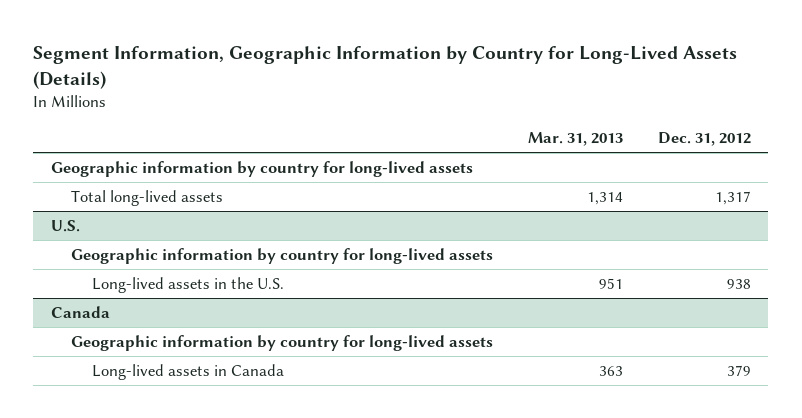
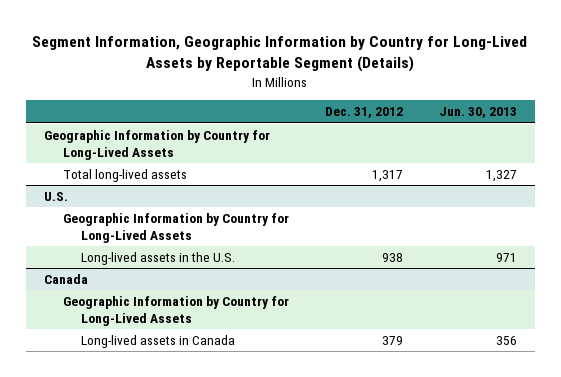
- Segment Information, Geographic Information by Country for Long-Lived Assets (Details)
+ Segment Information, Geographic Information by Country for Long-Lived Assets by Reportable Segment (Details)
- | Mar. 31, 2013 | Dec. 31, 2012
+ | Dec. 31, 2012 | Jun. 30, 2013
- Geographic information by country for long-lived assets
+ Geographic Information by Country for Long-Lived Assets
@ U.S.
- Geographic information by country for long-lived assets
+ Geographic Information by Country for Long-Lived Assets
@ Canada
- Geographic information by country for long-lived assets
+ Geographic Information by Country for Long-Lived Assets

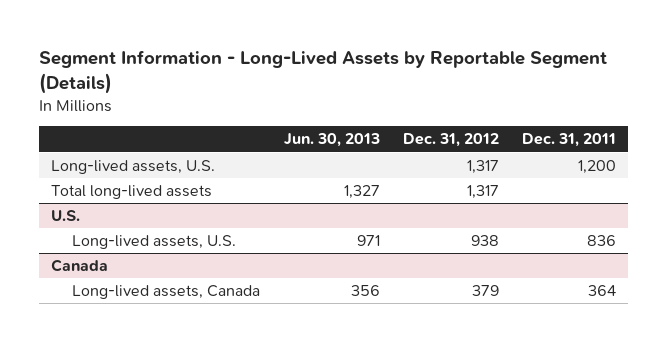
- Segment Information, Geographic Information by Country for Long-Lived Assets by Reportable Segment (Details)
+ Segment Information - Long-Lived Assets by Reportable Segment (Details)
- | Dec. 31, 2012 | Jun. 30, 2013
+ | Jun. 30, 2013 | Dec. 31, 2012 | Dec. 31, 2011
- Geographic Information by Country for Long-Lived Assets
+ Long-lived assets, U.S. | | 1,317 | 1,200
@ U.S.
- Geographic Information by Country for Long-Lived Assets
- Long-lived assets in the U.S. | 938 | 971
+ Long-lived assets, U.S. | 971 | 938 | 836
@ Canada
- Geographic Information by Country for Long-Lived Assets
- Long-lived assets in Canada | 379 | 356
+ Long-lived assets, Canada | 356 | 379 | 364

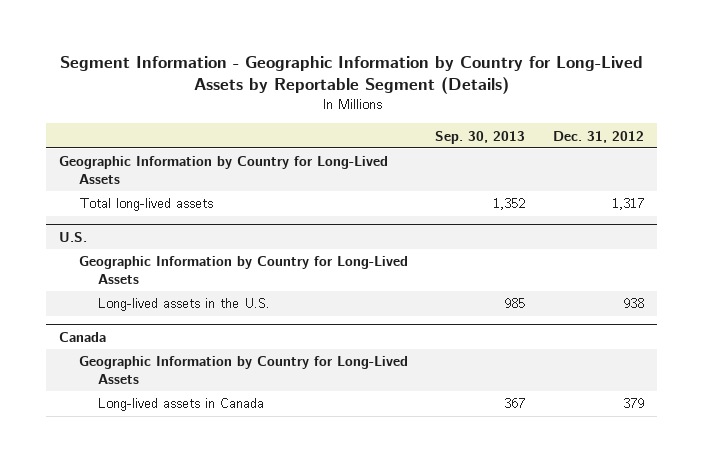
- Segment Information - Long-Lived Assets by Reportable Segment (Details)
+ Segment Information - Geographic Information by Country for Long-Lived Assets by Reportable Segment (Details)
- | Jun. 30, 2013 | Dec. 31, 2012 | Dec. 31, 2011
+ | Sep. 30, 2013 | Dec. 31, 2012
- Long-lived assets, U.S. | | 1,317 | 1,200
+ Geographic Information by Country for Long-Lived Assets
@ U.S.
- Long-lived assets, U.S. | 971 | 938 | 836
+ Geographic Information by Country for Long-Lived Assets
+ Long-lived assets in the U.S. | 985 | 938
@ Canada
- Long-lived assets, Canada | 356 | 379 | 364
+ Geographic Information by Country for Long-Lived Assets
+ Long-lived assets in Canada | 367 | 379

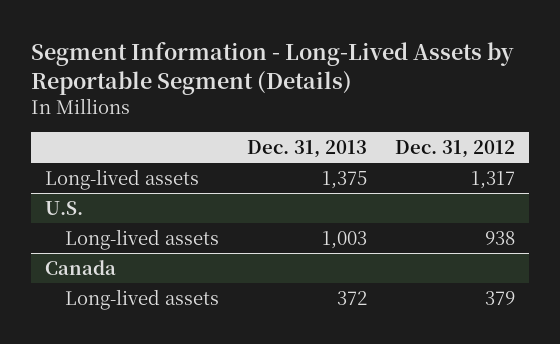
- Segment Information - Geographic Information by Country for Long-Lived Assets by Reportable Segment (Details)
+ Segment Information - Long-Lived Assets by Reportable Segment (Details)
- | Sep. 30, 2013 | Dec. 31, 2012
+ | Dec. 31, 2013 | Dec. 31, 2012
- Geographic Information by Country for Long-Lived Assets
- Total long-lived assets | 1,352 | 1,317
+ Long-lived assets | 1,375 | 1,317
@ U.S.
- Geographic Information by Country for Long-Lived Assets
- Long-lived assets in the U.S. | 985 | 938
+ Long-lived assets | 1,003 | 938
@ Canada
- Geographic Information by Country for Long-Lived Assets
- Long-lived assets in Canada | 367 | 379
+ Long-lived assets | 372 | 379

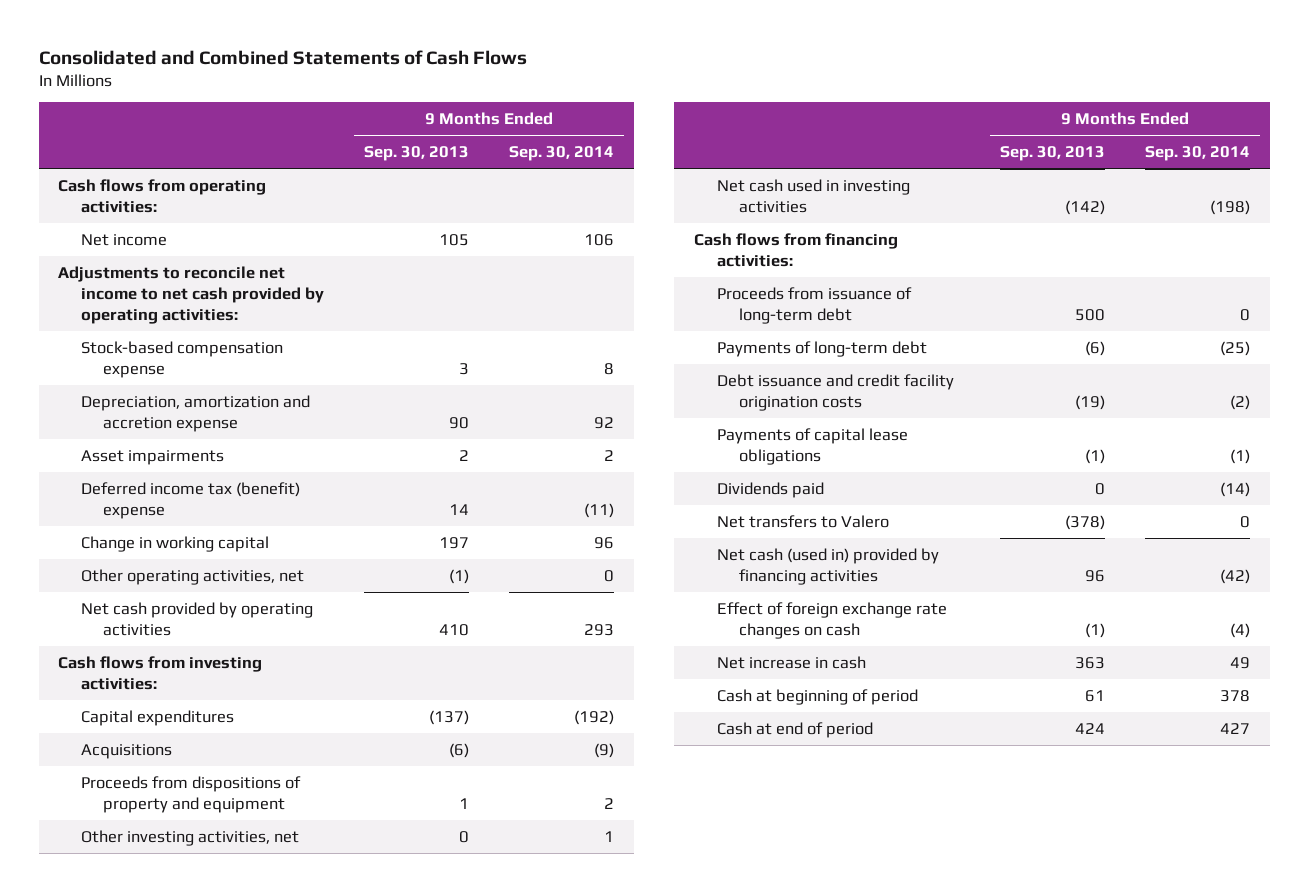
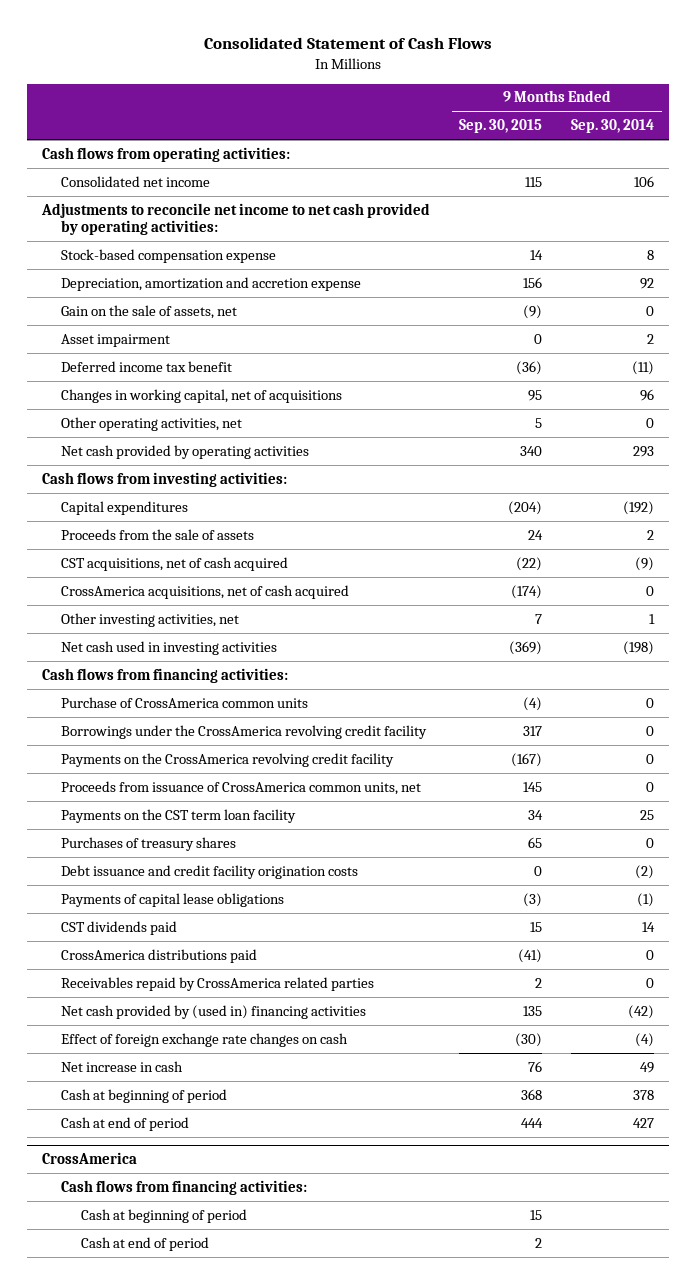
- Consolidated and Combined Statements of Cash Flows
+ Consolidated Statement of Cash Flows
- | 9 Months Ended Sep. 30, 2013 | 9 Months Ended Sep. 30, 2014
+ | 9 Months Ended Sep. 30, 2015 | 9 Months Ended Sep. 30, 2014
- Net income | 105 | 106
+ Consolidated net income | 115 | 106
- Asset impairments | 2 | 2
- Deferred income tax (benefit) expense | 14 | (11)
- Change in working capital | 197 | 96
+ Gain on the sale of assets, net | (9) | 0
+ Asset impairment | 0 | 2
+ Deferred income tax benefit | (36) | (11)
+ Changes in working capital, net of acquisitions | 95 | 96
- Acquisitions | (6) | (9)
- Proceeds from dispositions of property and equipment | 1 | 2
+ Proceeds from the sale of assets | 24 | 2
+ CST acquisitions, net of cash acquired | (22) | (9)
+ CrossAmerica acquisitions, net of cash acquired | (174) | 0
- Proceeds from issuance of long-term debt | 500 | 0
- Payments of long-term debt | (6) | (25)
+ Purchase of CrossAmerica common units | (4) | 0
+ Borrowings under the CrossAmerica revolving credit facility | 317 | 0
+ Payments on the CrossAmerica revolving credit facility | (167) | 0
+ Proceeds from issuance of CrossAmerica common units, net | 145 | 0
+ Payments on the CST term loan facility | 34 | 25
+ Purchases of treasury shares | 65 | 0
- Dividends paid | 0 | (14)
- Net transfers to Valero | (378) | 0
- Net cash (used in) provided by financing activities | 96 | (42)
+ CST dividends paid | 15 | 14
+ CrossAmerica distributions paid | (41) | 0
+ Receivables repaid by CrossAmerica related parties | 2 | 0
+ Net cash provided by (used in) financing activities | 135 | (42)
+ CrossAmerica
+ Cash flows from financing activities:
+ Cash at beginning of period | 15 |
+ Cash at end of period | 2 |

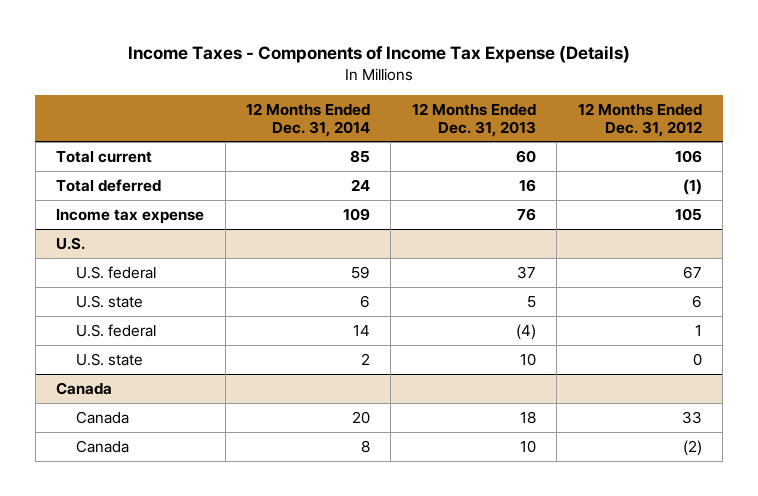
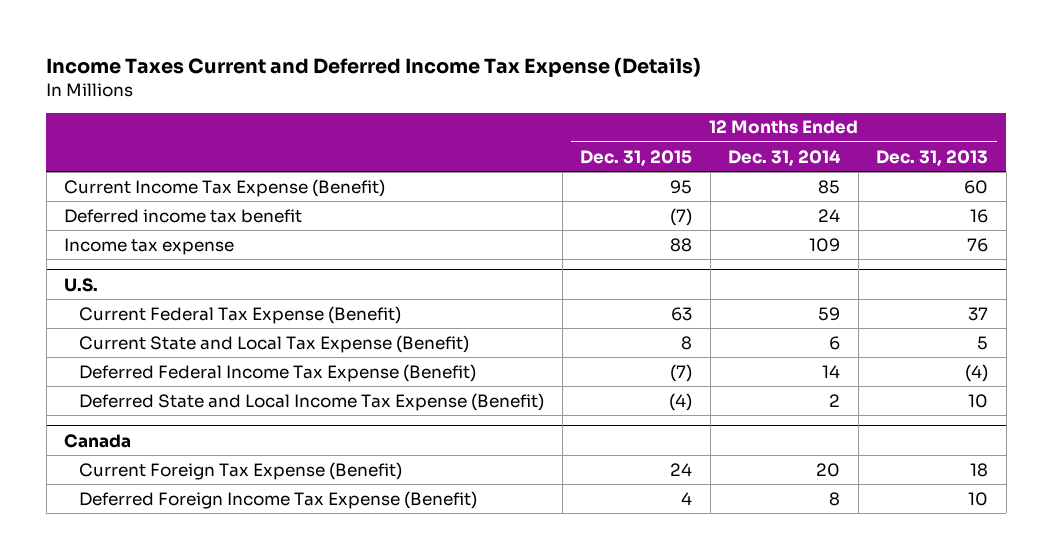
- Income Taxes - Components of Income Tax Expense (Details)
+ Income Taxes Current and Deferred Income Tax Expense (Details)
- | 12 Months Ended Dec. 31, 2014 | 12 Months Ended Dec. 31, 2013 | 12 Months Ended Dec. 31, 2012
+ | 12 Months Ended Dec. 31, 2015 | 12 Months Ended Dec. 31, 2014 | 12 Months Ended Dec. 31, 2013
- Total current | 85 | 60 | 106
- Total deferred | 24 | 16 | (1)
+ Current Income Tax Expense (Benefit) | 95 | 85 | 60
+ Deferred income tax benefit | (7) | 24 | 16
@ U.S.
- U.S. federal | 59 | 37 | 67
- U.S. state | 6 | 5 | 6
- U.S. federal | 14 | (4) | 1
- U.S. state | 2 | 10 | 0
+ Current Federal Tax Expense (Benefit) | 63 | 59 | 37
+ Current State and Local Tax Expense (Benefit) | 8 | 6 | 5
+ Deferred Federal Income Tax Expense (Benefit) | (7) | 14 | (4)
+ Deferred State and Local Income Tax Expense (Benefit) | (4) | 2 | 10
@ Canada
- Canada | 20 | 18 | 33
- Canada | 8 | 10 | (2)
+ Current Foreign Tax Expense (Benefit) | 24 | 20 | 18
+ Deferred Foreign Income Tax Expense (Benefit) | 4 | 8 | 10

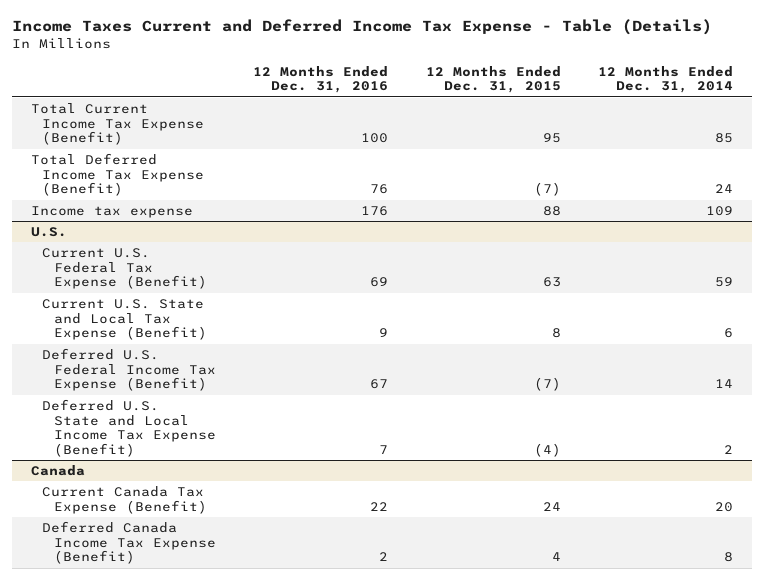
- Income Taxes Current and Deferred Income Tax Expense (Details)
+ Income Taxes Current and Deferred Income Tax Expense - Table (Details)
- | 12 Months Ended Dec. 31, 2015 | 12 Months Ended Dec. 31, 2014 | 12 Months Ended Dec. 31, 2013
+ | 12 Months Ended Dec. 31, 2016 | 12 Months Ended Dec. 31, 2015 | 12 Months Ended Dec. 31, 2014
- Current Income Tax Expense (Benefit) | 95 | 85 | 60
- Deferred income tax benefit | (7) | 24 | 16
+ Total Current Income Tax Expense (Benefit) | 100 | 95 | 85
+ Total Deferred Income Tax Expense (Benefit) | 76 | (7) | 24
@ U.S.
- Current Federal Tax Expense (Benefit) | 63 | 59 | 37
- Current State and Local Tax Expense (Benefit) | 8 | 6 | 5
- Deferred Federal Income Tax Expense (Benefit) | (7) | 14 | (4)
- Deferred State and Local Income Tax Expense (Benefit) | (4) | 2 | 10
+ Current U.S. Federal Tax Expense (Benefit) | 69 | 63 | 59
+ Current U.S. State and Local Tax Expense (Benefit) | 9 | 8 | 6
+ Deferred U.S. Federal Income Tax Expense (Benefit) | 67 | (7) | 14
+ Deferred U.S. State and Local Income Tax Expense (Benefit) | 7 | (4) | 2
@ Canada
- Current Foreign Tax Expense (Benefit) | 24 | 20 | 18
- Deferred Foreign Income Tax Expense (Benefit) | 4 | 8 | 10
+ Current Canada Tax Expense (Benefit) | 22 | 24 | 20
+ Deferred Canada Income Tax Expense (Benefit) | 2 | 4 | 8

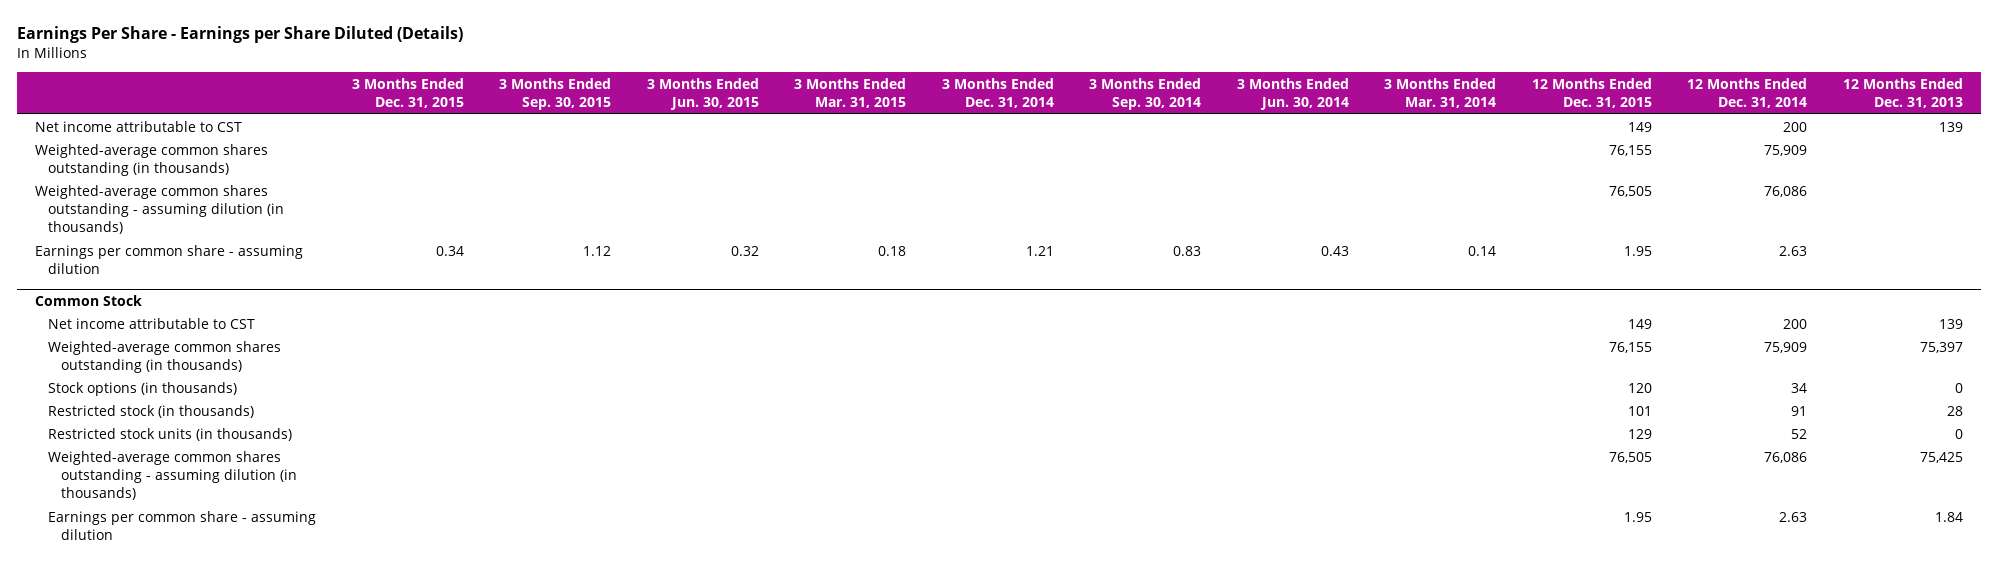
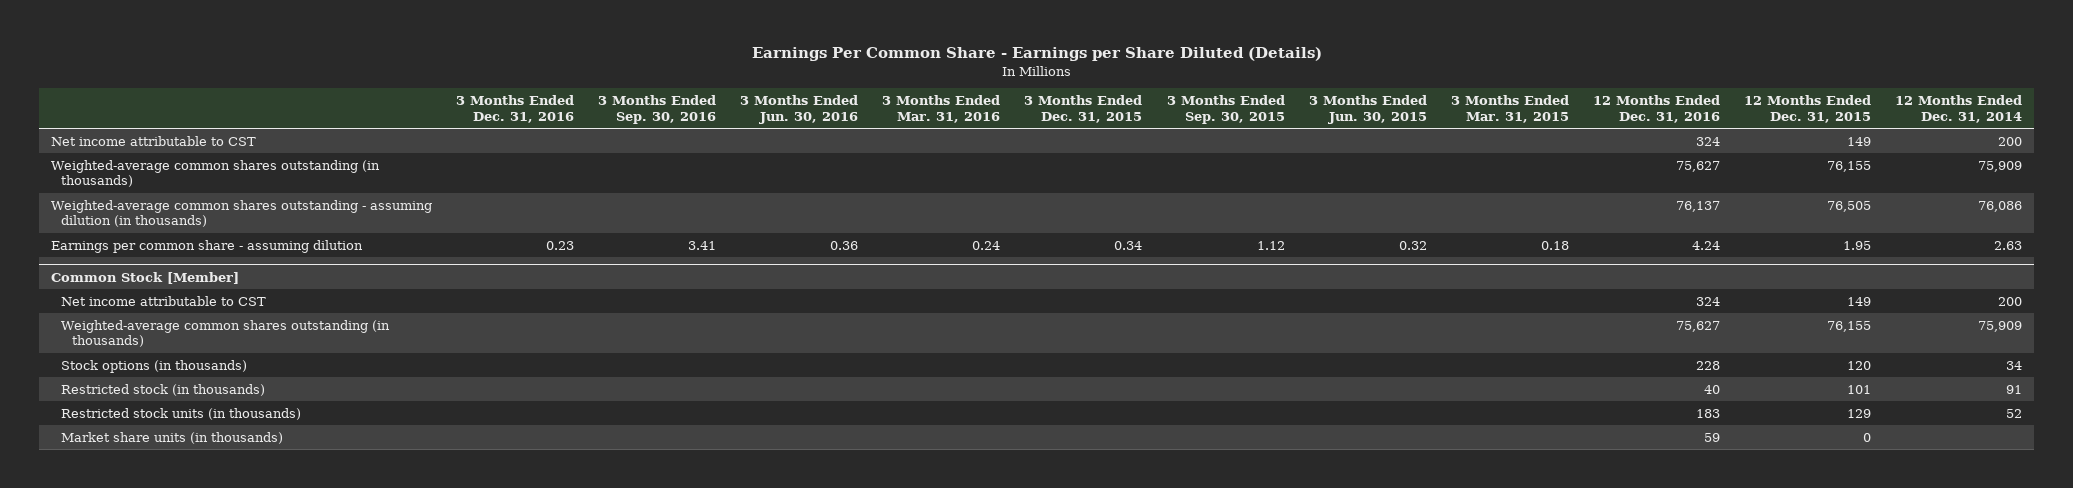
- Earnings Per Share - Earnings per Share Diluted (Details)
+ Earnings Per Common Share - Earnings per Share Diluted (Details)
- | 3 Months Ended Dec. 31, 2015 | 3 Months Ended Sep. 30, 2015 | 3 Months Ended Jun. 30, 2015 | 3 Months Ended Mar. 31, 2015 | 3 Months Ended Dec. 31, 2014 | 3 Months Ended Sep. 30, 2014 | 3 Months Ended Jun. 30, 2014 | 3 Months Ended Mar. 31, 2014 | 12 Months Ended Dec. 31, 2015 | 12 Months Ended Dec. 31, 2014 | 12 Months Ended Dec. 31, 2013
+ | 3 Months Ended Dec. 31, 2016 | 3 Months Ended Sep. 30, 2016 | 3 Months Ended Jun. 30, 2016 | 3 Months Ended Mar. 31, 2016 | 3 Months Ended Dec. 31, 2015 | 3 Months Ended Sep. 30, 2015 | 3 Months Ended Jun. 30, 2015 | 3 Months Ended Mar. 31, 2015 | 12 Months Ended Dec. 31, 2016 | 12 Months Ended Dec. 31, 2015 | 12 Months Ended Dec. 31, 2014
- Common Stock
+ Common Stock [Member]
- Weighted-average common shares outstanding - assuming dilution (in thousands) | | | | | | | | | 76,505 | 76,086 | 75,425
- Earnings per common share - assuming dilution | | | | | | | | | 1.95 | 2.63 | 1.84
+ Market share units (in thousands) | | | | | | | | | 59 | 0 |

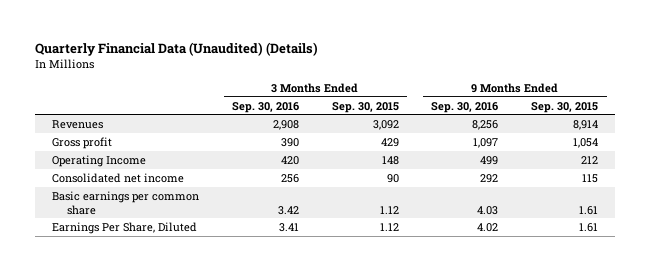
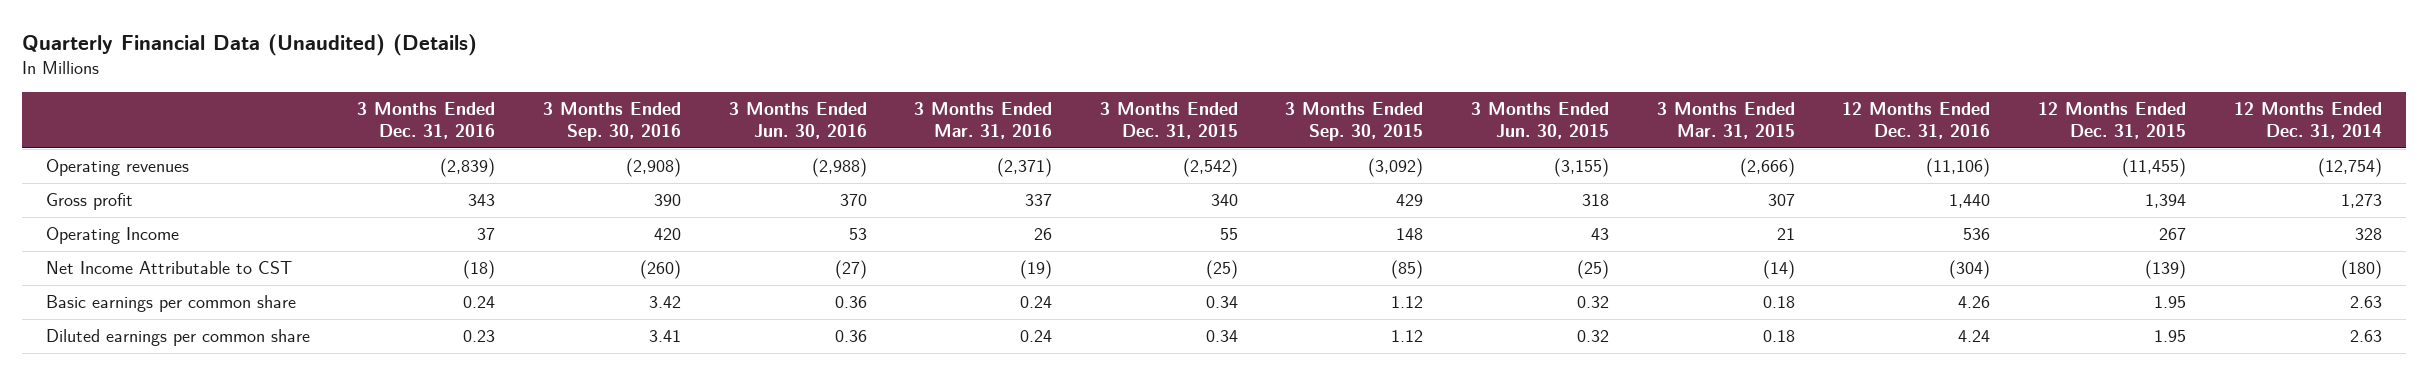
- | 3 Months Ended Sep. 30, 2016 | 3 Months Ended Sep. 30, 2015 | 9 Months Ended Sep. 30, 2016 | 9 Months Ended Sep. 30, 2015
+ | 3 Months Ended Dec. 31, 2016 | 3 Months Ended Sep. 30, 2016 | 3 Months Ended Jun. 30, 2016 | 3 Months Ended Mar. 31, 2016 | 3 Months Ended Dec. 31, 2015 | 3 Months Ended Sep. 30, 2015 | 3 Months Ended Jun. 30, 2015 | 3 Months Ended Mar. 31, 2015 | 12 Months Ended Dec. 31, 2016 | 12 Months Ended Dec. 31, 2015 | 12 Months Ended Dec. 31, 2014
- Revenues | 2,908 | 3,092 | 8,256 | 8,914
+ Operating revenues | (2,839) | (2,908) | (2,988) | (2,371) | (2,542) | (3,092) | (3,155) | (2,666) | (11,106) | (11,455) | (12,754)
- Consolidated net income | 256 | 90 | 292 | 115
+ Net Income Attributable to CST | (18) | (260) | (27) | (19) | (25) | (85) | (25) | (14) | (304) | (139) | (180)
- Earnings Per Share, Diluted | 3.41 | 1.12 | 4.02 | 1.61
+ Diluted earnings per common share | 0.23 | 3.41 | 0.36 | 0.24 | 0.34 | 1.12 | 0.32 | 0.18 | 4.24 | 1.95 | 2.63

